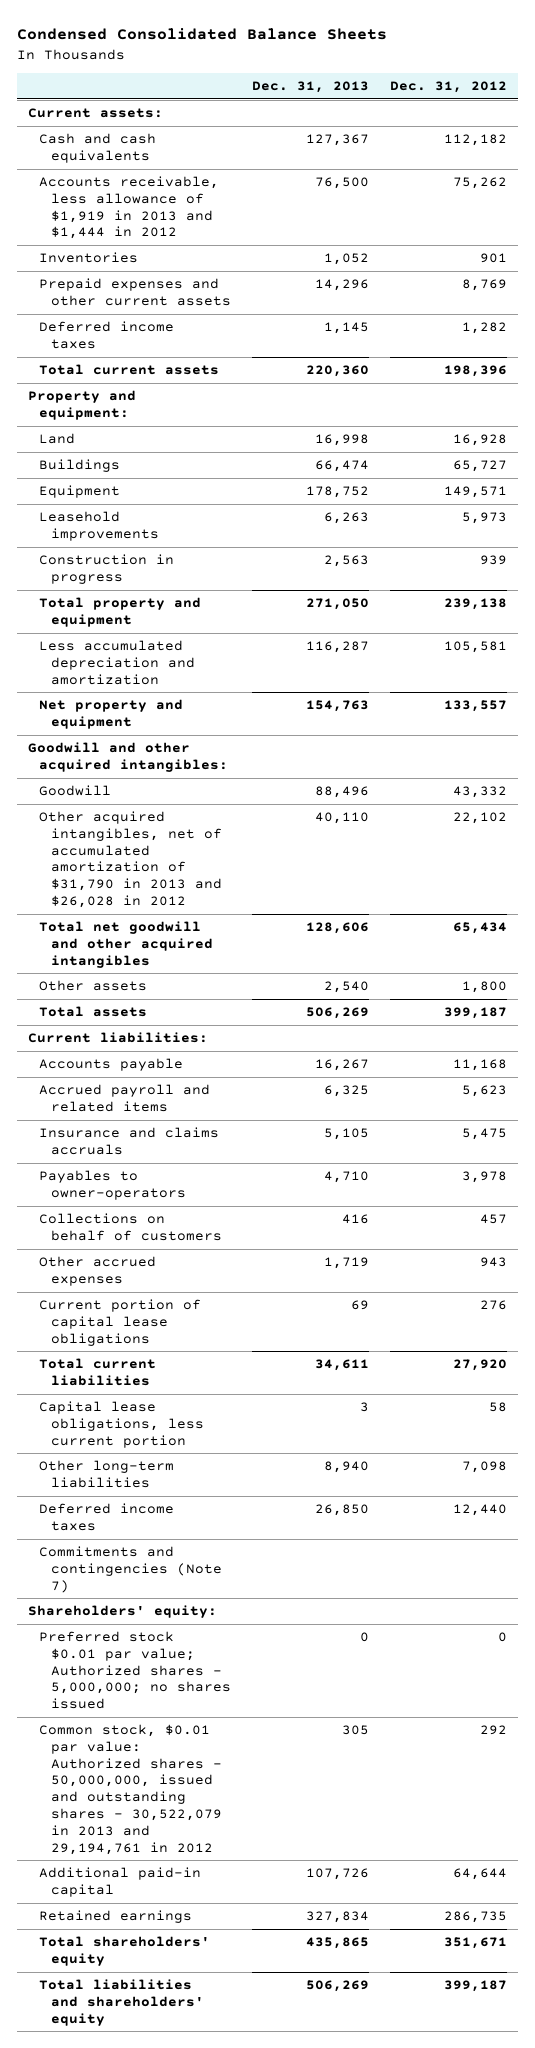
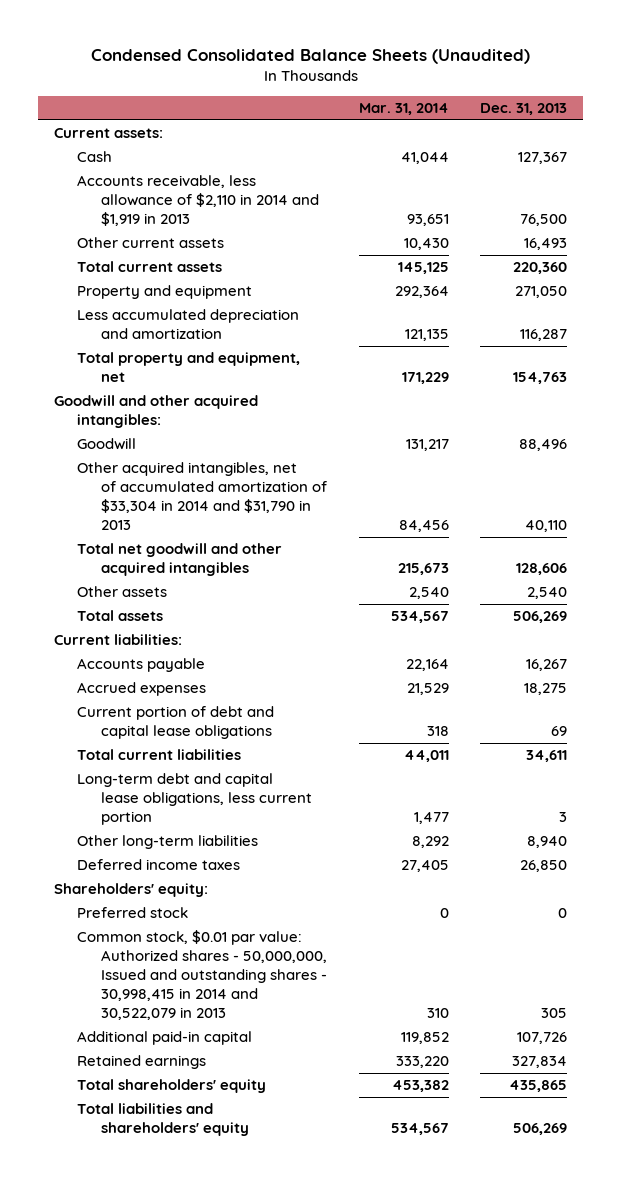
- Condensed Consolidated Balance Sheets
+ Condensed Consolidated Balance Sheets (Unaudited)
- | Dec. 31, 2013 | Dec. 31, 2012
+ | Mar. 31, 2014 | Dec. 31, 2013
- Cash and cash equivalents | 127,367 | 112,182
- Accounts receivable, less allowance of $1,919 in 2013 and $1,444 in 2012 | 76,500 | 75,262
- Inventories | 1,052 | 901
- Prepaid expenses and other current assets | 14,296 | 8,769
- Deferred income taxes | 1,145 | 1,282
+ Cash | 41,044 | 127,367
+ Accounts receivable, less allowance of $2,110 in 2014 and $1,919 in 2013 | 93,651 | 76,500
+ Other current assets | 10,430 | 16,493
- Property and equipment:
- Land | 16,998 | 16,928
- Buildings | 66,474 | 65,727
- Equipment | 178,752 | 149,571
- Leasehold improvements | 6,263 | 5,973
- Construction in progress | 2,563 | 939
- Total property and equipment | 271,050 | 239,138
+ Property and equipment | 292,364 | 271,050
- Net property and equipment | 154,763 | 133,557
+ Total property and equipment, net | 171,229 | 154,763
- Other acquired intangibles, net of accumulated amortization of $31,790 in 2013 and $26,028 in 2012 | 40,110 | 22,102
+ Other acquired intangibles, net of accumulated amortization of $33,304 in 2014 and $31,790 in 2013 | 84,456 | 40,110
- Accrued payroll and related items | 6,325 | 5,623
- Insurance and claims accruals | 5,105 | 5,475
- Payables to owner-operators | 4,710 | 3,978
- Collections on behalf of customers | 416 | 457
- Other accrued expenses | 1,719 | 943
- Current portion of capital lease obligations | 69 | 276
+ Accrued expenses | 21,529 | 18,275
+ Current portion of debt and capital lease obligations | 318 | 69
- Capital lease obligations, less current portion | 3 | 58
+ Long-term debt and capital lease obligations, less current portion | 1,477 | 3
- Commitments and contingencies (Note 7)
- Preferred stock $0.01 par value; Authorized shares - 5,000,000; no shares issued | 0 | 0
- Common stock, $0.01 par value: Authorized shares - 50,000,000, issued and outstanding shares - 30,522,079 in 2013 and 29,194,761 in 2012 | 305 | 292
+ Preferred stock | 0 | 0
+ Common stock, $0.01 par value: Authorized shares - 50,000,000, Issued and outstanding shares - 30,998,415 in 2014 and 30,522,079 in 2013 | 310 | 305

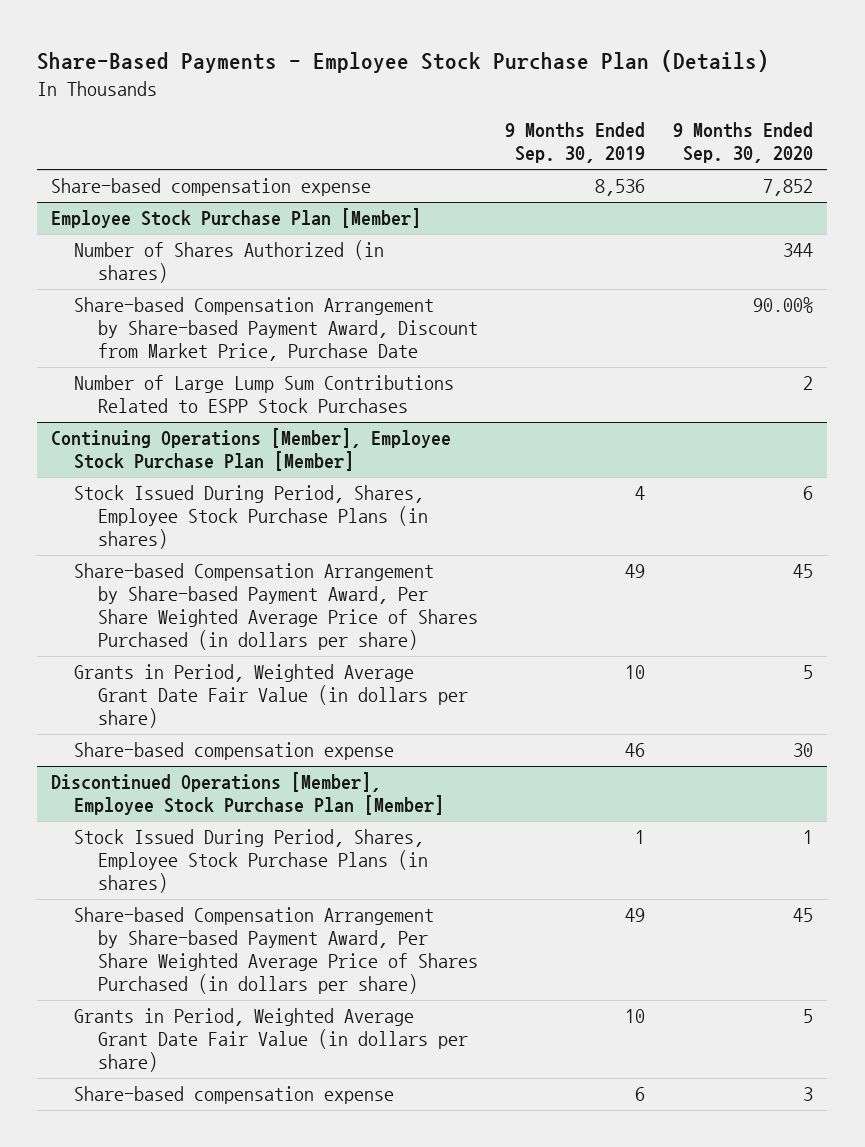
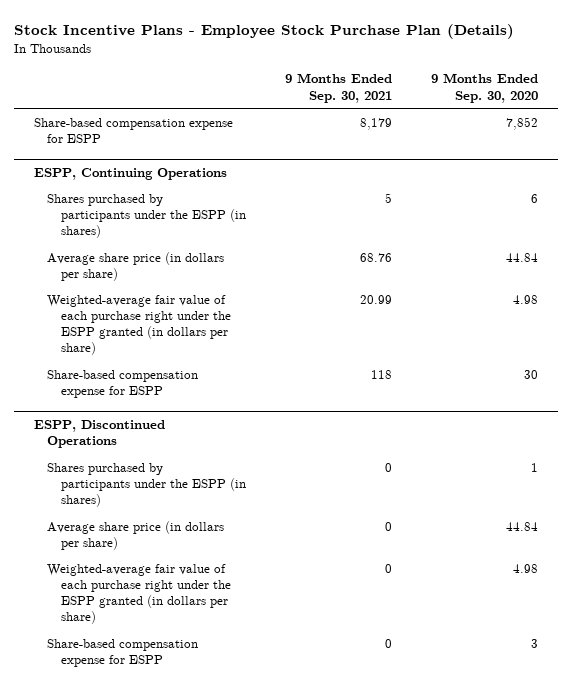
- Share-Based Payments - Employee Stock Purchase Plan (Details)
+ Stock Incentive Plans - Employee Stock Purchase Plan (Details)
- | 9 Months Ended Sep. 30, 2019 | 9 Months Ended Sep. 30, 2020
+ | 9 Months Ended Sep. 30, 2021 | 9 Months Ended Sep. 30, 2020
- Share-based compensation expense | 8,536 | 7,852
- Employee Stock Purchase Plan [Member]
- Number of Shares Authorized (in shares) | | 344
- Share-based Compensation Arrangement by Share-based Payment Award, Discount from Market Price, Purchase Date | | 90.00%
- Number of Large Lump Sum Contributions Related to ESPP Stock Purchases | | 2
- Continuing Operations [Member], Employee Stock Purchase Plan [Member]
- Stock Issued During Period, Shares, Employee Stock Purchase Plans (in shares) | 4 | 6
- Share-based Compensation Arrangement by Share-based Payment Award, Per Share Weighted Average Price of Shares Purchased (in dollars per share) | 49 | 45
- Grants in Period, Weighted Average Grant Date Fair Value (in dollars per share) | 10 | 5
- Share-based compensation expense | 46 | 30
- Discontinued Operations [Member], Employee Stock Purchase Plan [Member]
- Stock Issued During Period, Shares, Employee Stock Purchase Plans (in shares) | 1 | 1
- Share-based Compensation Arrangement by Share-based Payment Award, Per Share Weighted Average Price of Shares Purchased (in dollars per share) | 49 | 45
- Grants in Period, Weighted Average Grant Date Fair Value (in dollars per share) | 10 | 5
- Share-based compensation expense | 6 | 3
+ Share-based compensation expense for ESPP | 8,179 | 7,852
+ ESPP, Continuing Operations
+ Shares purchased by participants under the ESPP (in shares) | 5 | 6
+ Average share price (in dollars per share) | 68.76 | 44.84
+ Weighted-average fair value of each purchase right under the ESPP granted (in dollars per share) | 20.99 | 4.98
+ Share-based compensation expense for ESPP | 118 | 30
+ ESPP, Discontinued Operations
+ Shares purchased by participants under the ESPP (in shares) | 0 | 1
+ Average share price (in dollars per share) | 0 | 44.84
+ Weighted-average fair value of each purchase right under the ESPP granted (in dollars per share) | 0 | 4.98
+ Share-based compensation expense for ESPP | 0 | 3

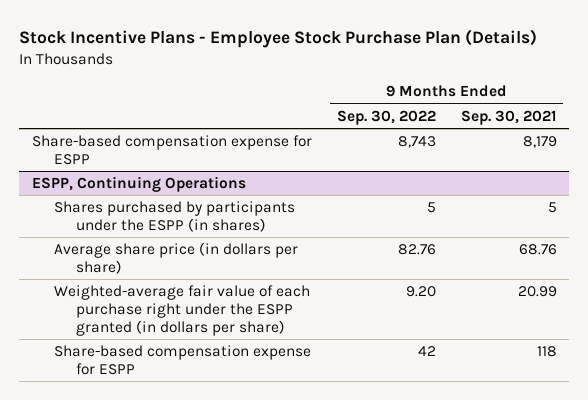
- | 9 Months Ended Sep. 30, 2021 | 9 Months Ended Sep. 30, 2020
+ | 9 Months Ended Sep. 30, 2022 | 9 Months Ended Sep. 30, 2021
- ESPP, Discontinued Operations
- Shares purchased by participants under the ESPP (in shares) | 0 | 1
- Average share price (in dollars per share) | 0 | 44.84
- Weighted-average fair value of each purchase right under the ESPP granted (in dollars per share) | 0 | 4.98
- Share-based compensation expense for ESPP | 0 | 3

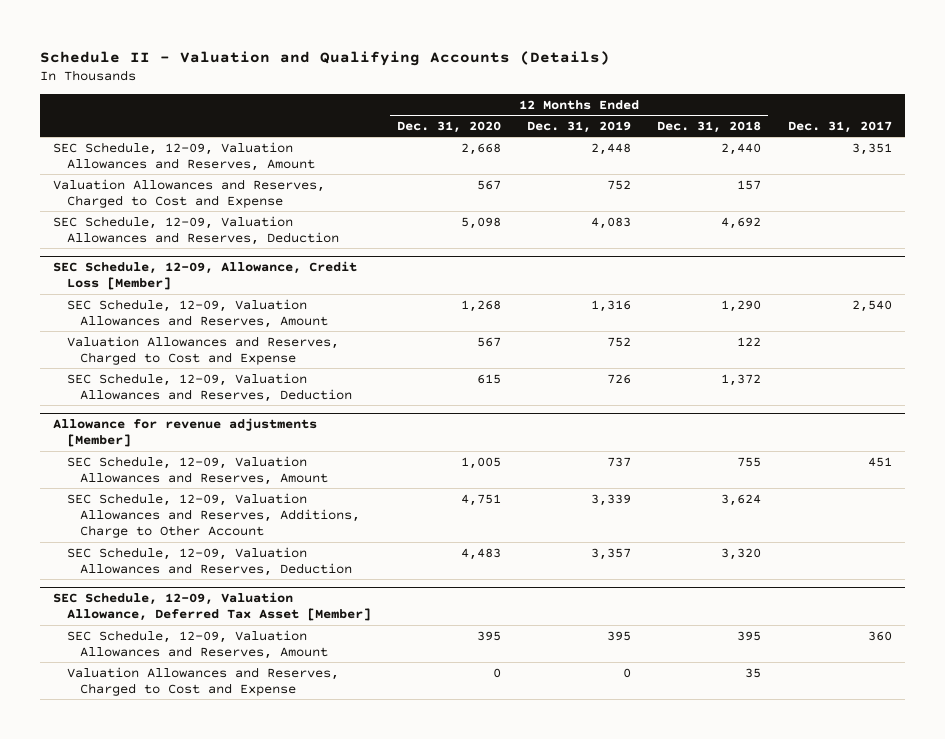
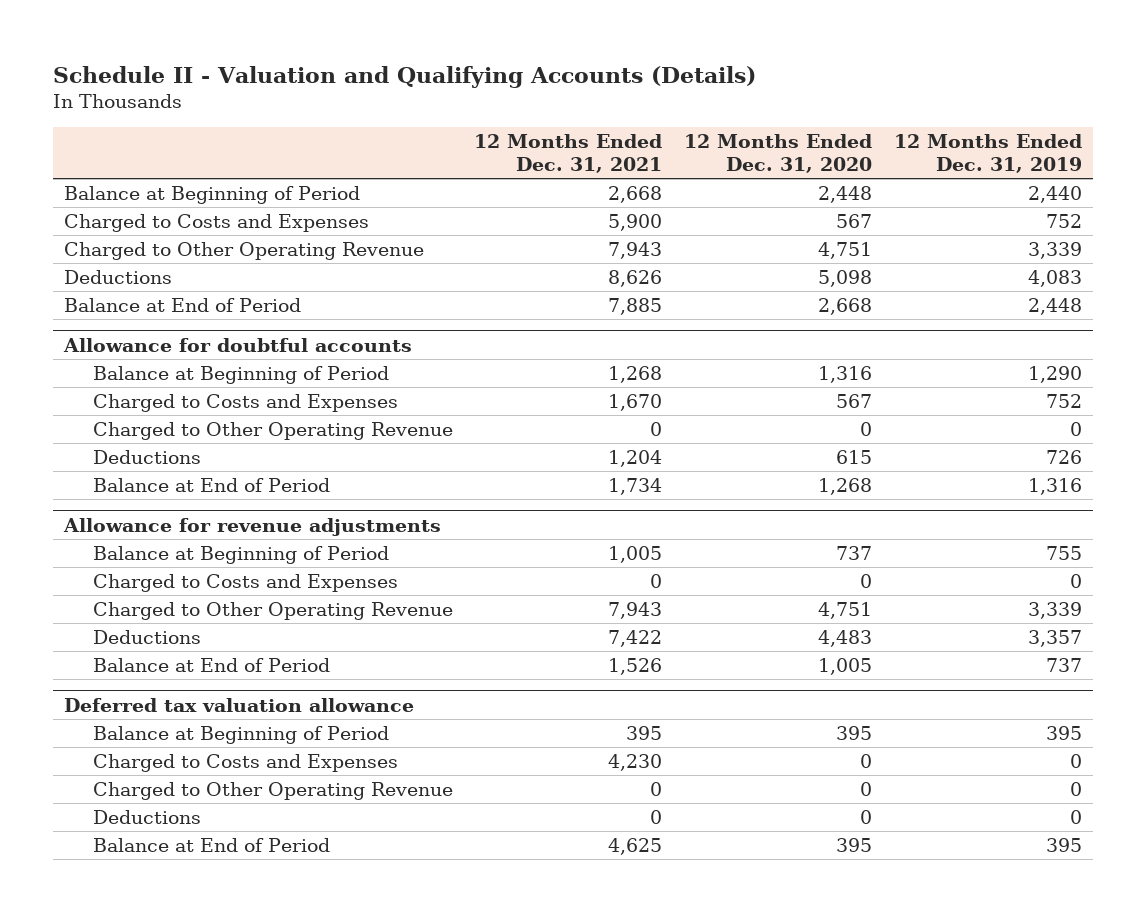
- | 12 Months Ended Dec. 31, 2020 | 12 Months Ended Dec. 31, 2019 | 12 Months Ended Dec. 31, 2018 | Dec. 31, 2017
+ | 12 Months Ended Dec. 31, 2021 | 12 Months Ended Dec. 31, 2020 | 12 Months Ended Dec. 31, 2019
- SEC Schedule, 12-09, Valuation Allowances and Reserves, Amount | 2,668 | 2,448 | 2,440 | 3,351
- Valuation Allowances and Reserves, Charged to Cost and Expense | 567 | 752 | 157 |
- SEC Schedule, 12-09, Valuation Allowances and Reserves, Deduction | 5,098 | 4,083 | 4,692 |
- SEC Schedule, 12-09, Allowance, Credit Loss [Member]
- SEC Schedule, 12-09, Valuation Allowances and Reserves, Amount | 1,268 | 1,316 | 1,290 | 2,540
- Valuation Allowances and Reserves, Charged to Cost and Expense | 567 | 752 | 122 |
- SEC Schedule, 12-09, Valuation Allowances and Reserves, Deduction | 615 | 726 | 1,372 |
- Allowance for revenue adjustments [Member]
- SEC Schedule, 12-09, Valuation Allowances and Reserves, Amount | 1,005 | 737 | 755 | 451
- SEC Schedule, 12-09, Valuation Allowances and Reserves, Additions, Charge to Other Account | 4,751 | 3,339 | 3,624 |
- SEC Schedule, 12-09, Valuation Allowances and Reserves, Deduction | 4,483 | 3,357 | 3,320 |
- SEC Schedule, 12-09, Valuation Allowance, Deferred Tax Asset [Member]
- SEC Schedule, 12-09, Valuation Allowances and Reserves, Amount | 395 | 395 | 395 | 360
- Valuation Allowances and Reserves, Charged to Cost and Expense | 0 | 0 | 35 |
+ Balance at Beginning of Period | 2,668 | 2,448 | 2,440
+ Charged to Costs and Expenses | 5,900 | 567 | 752
+ Charged to Other Operating Revenue | 7,943 | 4,751 | 3,339
+ Deductions | 8,626 | 5,098 | 4,083
+ Balance at End of Period | 7,885 | 2,668 | 2,448
+ Allowance for doubtful accounts
+ Balance at Beginning of Period | 1,268 | 1,316 | 1,290
+ Charged to Costs and Expenses | 1,670 | 567 | 752
+ Charged to Other Operating Revenue | 0 | 0 | 0
+ Deductions | 1,204 | 615 | 726
+ Balance at End of Period | 1,734 | 1,268 | 1,316
+ Allowance for revenue adjustments
+ Balance at Beginning of Period | 1,005 | 737 | 755
+ Charged to Costs and Expenses | 0 | 0 | 0
+ Charged to Other Operating Revenue | 7,943 | 4,751 | 3,339
+ Deductions | 7,422 | 4,483 | 3,357
+ Balance at End of Period | 1,526 | 1,005 | 737
+ Deferred tax valuation allowance
+ Balance at Beginning of Period | 395 | 395 | 395
+ Charged to Costs and Expenses | 4,230 | 0 | 0
+ Charged to Other Operating Revenue | 0 | 0 | 0
+ Deductions | 0 | 0 | 0
+ Balance at End of Period | 4,625 | 395 | 395

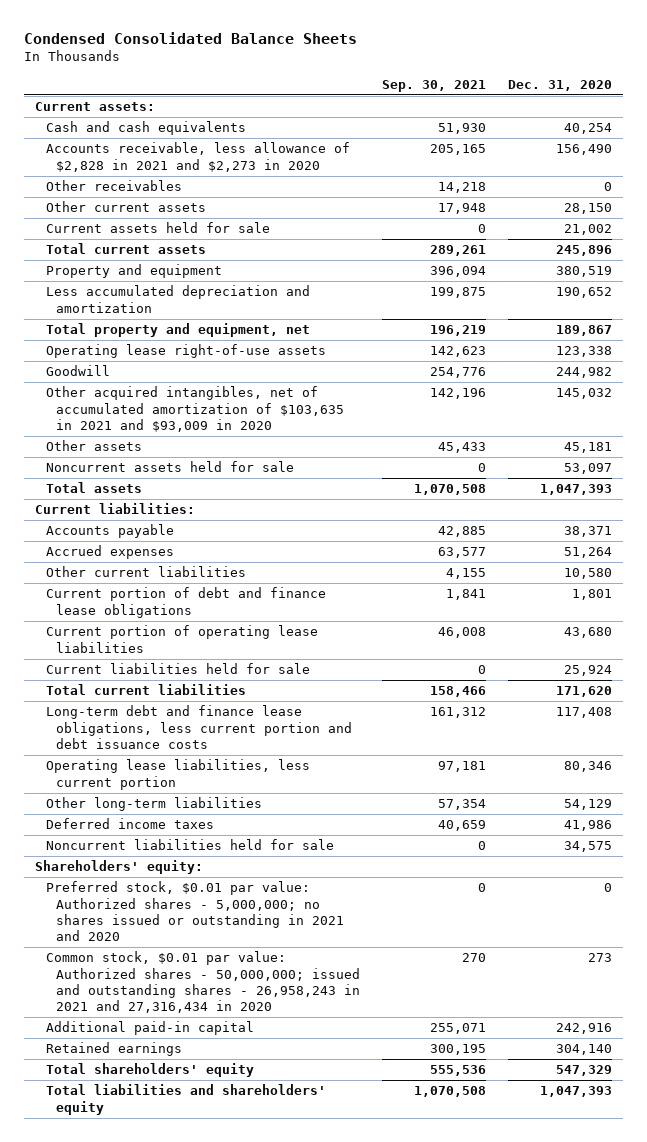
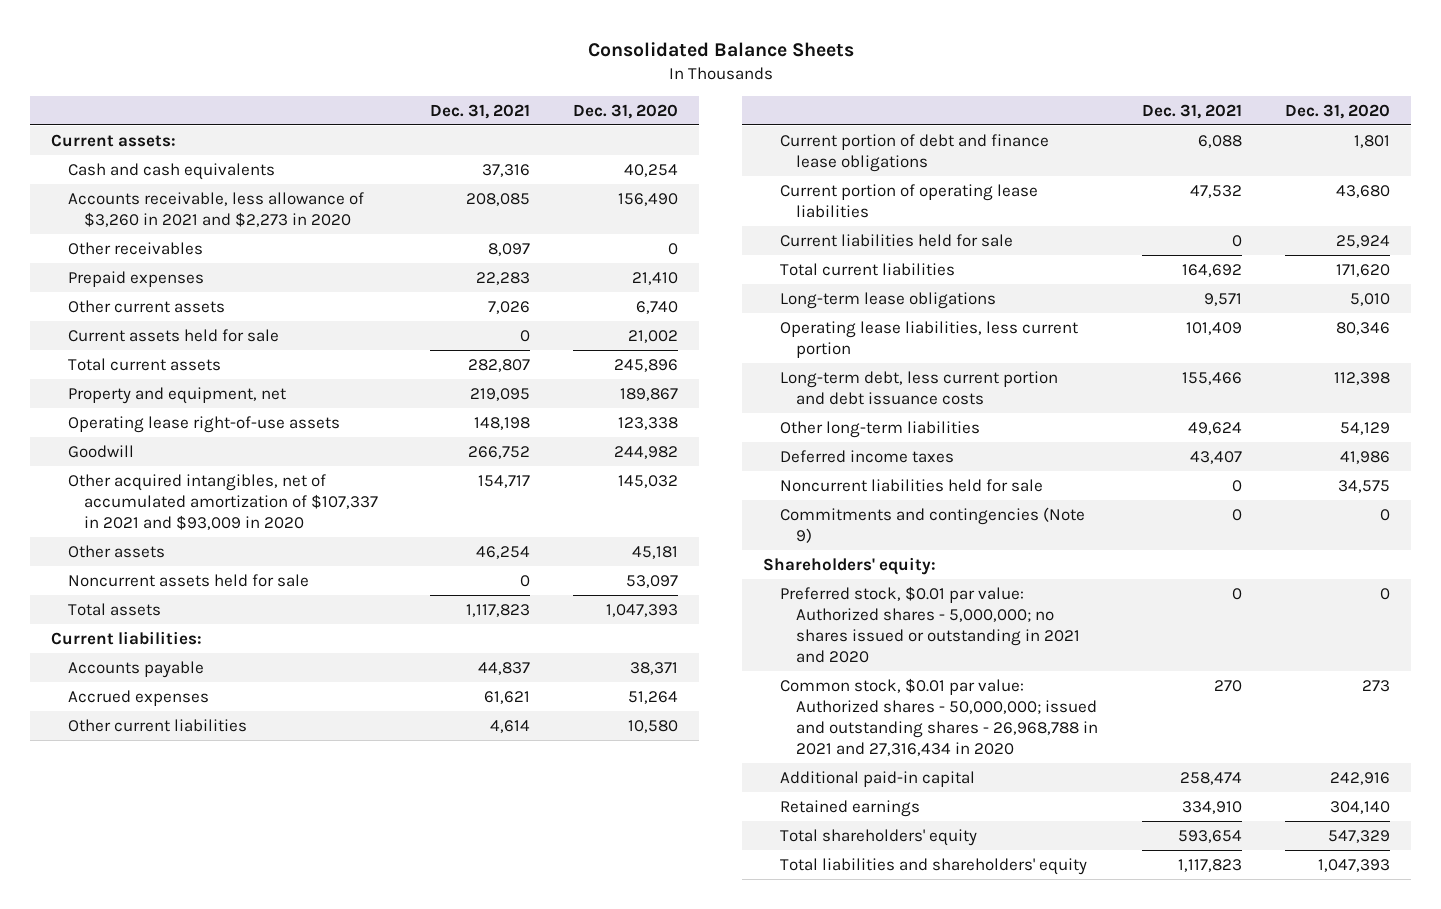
- Condensed Consolidated Balance Sheets
+ Consolidated Balance Sheets
- | Sep. 30, 2021 | Dec. 31, 2020
+ | Dec. 31, 2021 | Dec. 31, 2020
- Accounts receivable, less allowance of $2,828 in 2021 and $2,273 in 2020 | 205,165 | 156,490
+ Accounts receivable, less allowance of $3,260 in 2021 and $2,273 in 2020 | 208,085 | 156,490
- Other current assets | 17,948 | 28,150
+ Prepaid expenses | 22,283 | 21,410
+ Other current assets | 7,026 | 6,740
- Property and equipment | 396,094 | 380,519
- Less accumulated depreciation and amortization | 199,875 | 190,652
- Total property and equipment, net | 196,219 | 189,867
+ Property and equipment, net | 219,095 | 189,867
- Other acquired intangibles, net of accumulated amortization of $103,635 in 2021 and $93,009 in 2020 | 142,196 | 145,032
+ Other acquired intangibles, net of accumulated amortization of $107,337 in 2021 and $93,009 in 2020 | 154,717 | 145,032
- Long-term debt and finance lease obligations, less current portion and debt issuance costs | 161,312 | 117,408
+ Long-term lease obligations | 9,571 | 5,010
+ Long-term debt, less current portion and debt issuance costs | 155,466 | 112,398
+ Commitments and contingencies (Note 9) | 0 | 0
- Common stock, $0.01 par value: Authorized shares - 50,000,000; issued and outstanding shares - 26,958,243 in 2021 and 27,316,434 in 2020 | 270 | 273
+ Common stock, $0.01 par value: Authorized shares - 50,000,000; issued and outstanding shares - 26,968,788 in 2021 and 27,316,434 in 2020 | 270 | 273

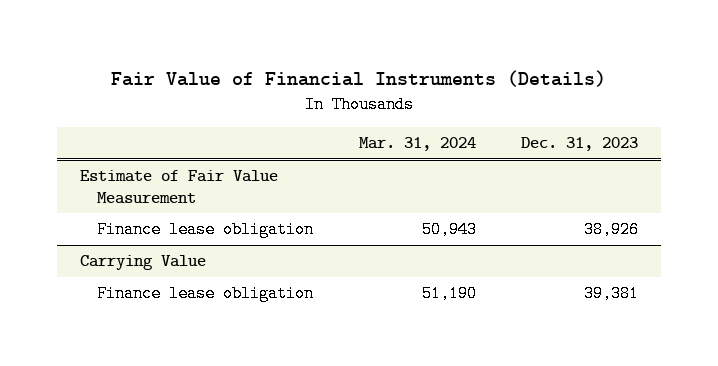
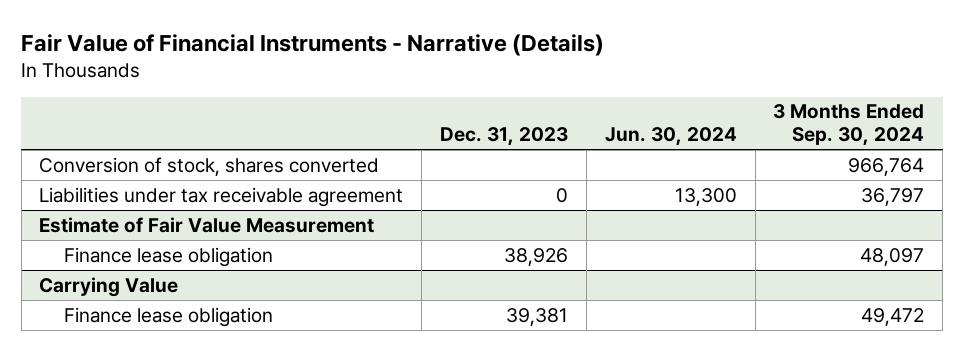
- Fair Value of Financial Instruments (Details)
+ Fair Value of Financial Instruments - Narrative (Details)
- | Mar. 31, 2024 | Dec. 31, 2023
+ | Dec. 31, 2023 | Jun. 30, 2024 | 3 Months Ended Sep. 30, 2024
+ Conversion of stock, shares converted | | | 966,764
+ Liabilities under tax receivable agreement | 0 | 13,300 | 36,797

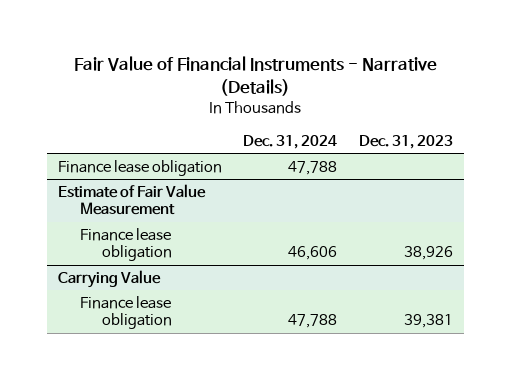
- | Dec. 31, 2023 | Jun. 30, 2024 | 3 Months Ended Sep. 30, 2024
+ | Dec. 31, 2024 | Dec. 31, 2023
- Conversion of stock, shares converted | | | 966,764
- Liabilities under tax receivable agreement | 0 | 13,300 | 36,797
+ Finance lease obligation | 47,788 |

